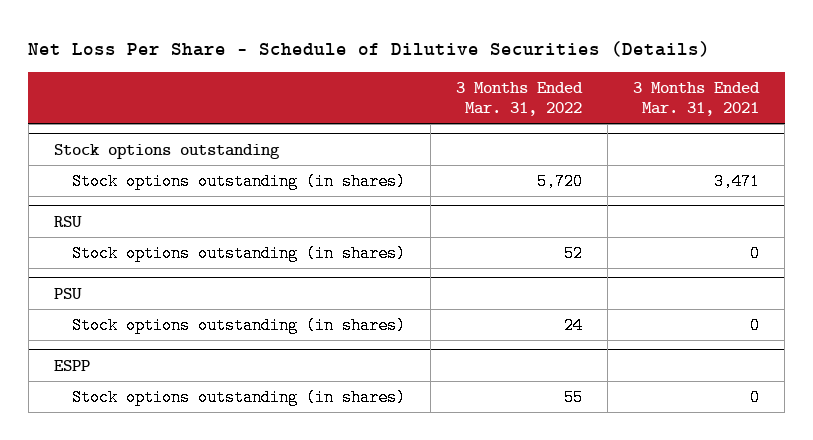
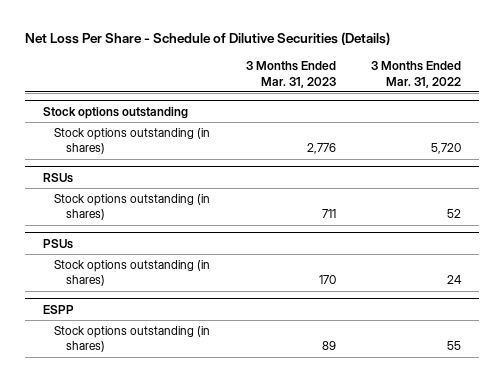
- | 3 Months Ended Mar. 31, 2022 | 3 Months Ended Mar. 31, 2021
+ | 3 Months Ended Mar. 31, 2023 | 3 Months Ended Mar. 31, 2022
- RSU
+ RSUs
- PSU
+ PSUs

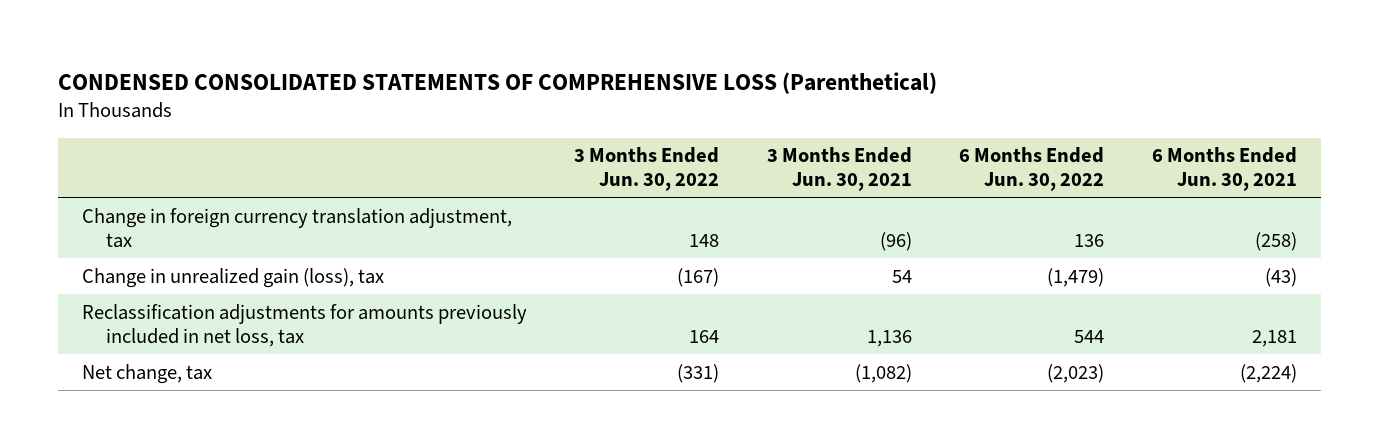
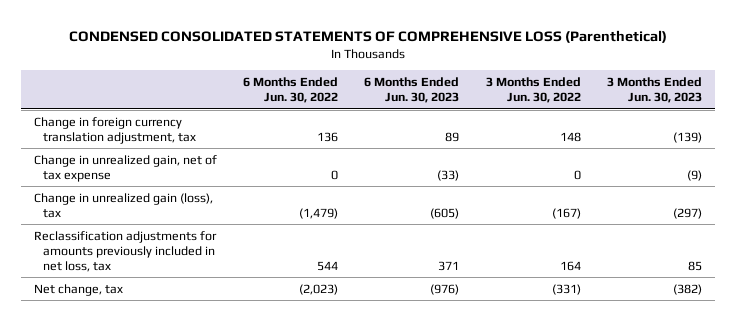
- | 3 Months Ended Jun. 30, 2022 | 3 Months Ended Jun. 30, 2021 | 6 Months Ended Jun. 30, 2022 | 6 Months Ended Jun. 30, 2021
+ | 6 Months Ended Jun. 30, 2022 | 6 Months Ended Jun. 30, 2023 | 3 Months Ended Jun. 30, 2022 | 3 Months Ended Jun. 30, 2023
+ Change in unrealized gain, net of tax expense | 0 | (33) | 0 | (9)

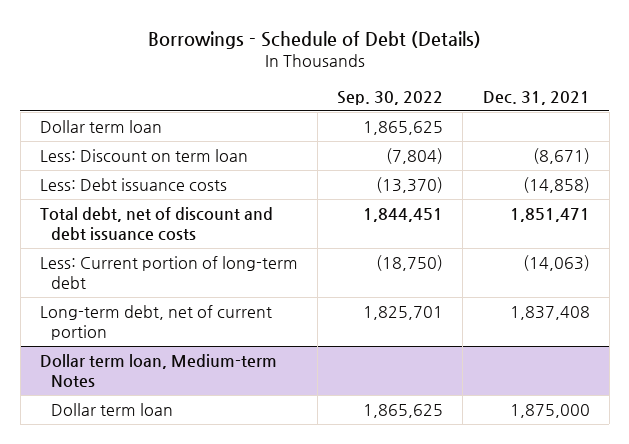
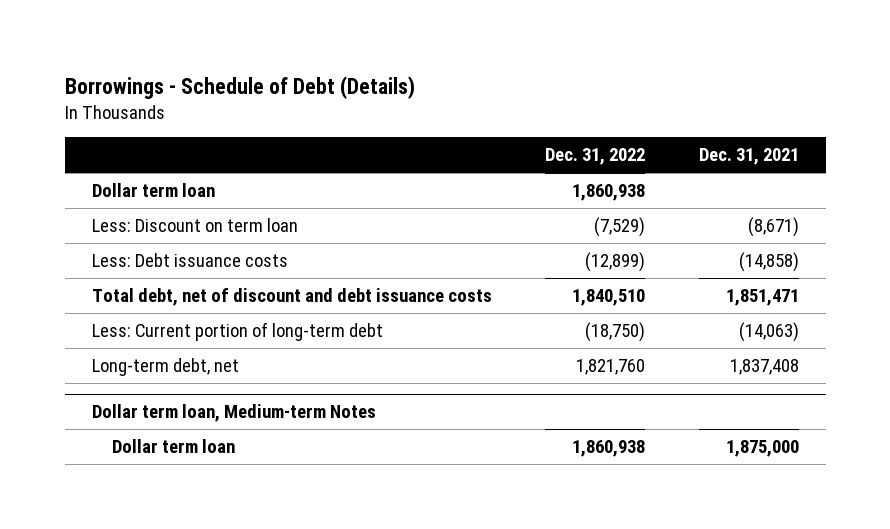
- | Sep. 30, 2022 | Dec. 31, 2021
+ | Dec. 31, 2022 | Dec. 31, 2021
- Long-term debt, net of current portion | 1,825,701 | 1,837,408
+ Long-term debt, net | 1,821,760 | 1,837,408

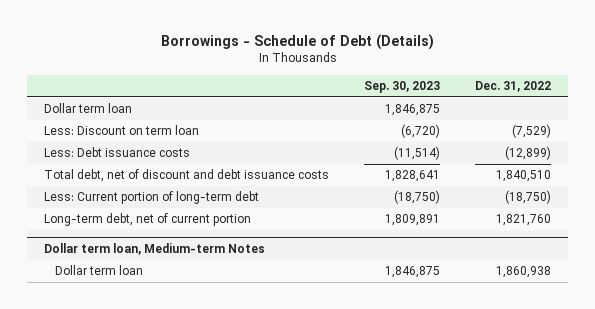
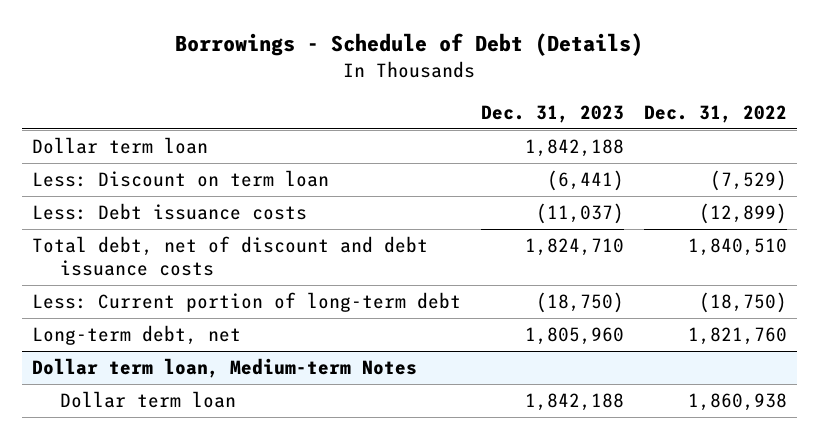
- | Sep. 30, 2023 | Dec. 31, 2022
+ | Dec. 31, 2023 | Dec. 31, 2022
- Long-term debt, net of current portion | 1,809,891 | 1,821,760
+ Long-term debt, net | 1,805,960 | 1,821,760

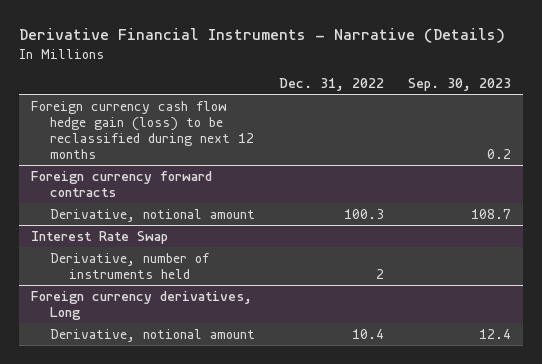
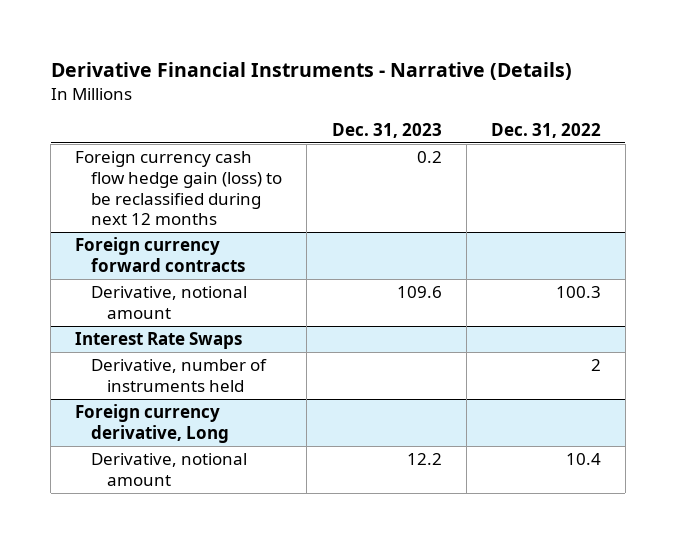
- | Dec. 31, 2022 | Sep. 30, 2023
+ | Dec. 31, 2023 | Dec. 31, 2022
- Interest Rate Swap
+ Interest Rate Swaps
- Foreign currency derivatives, Long
+ Foreign currency derivative, Long

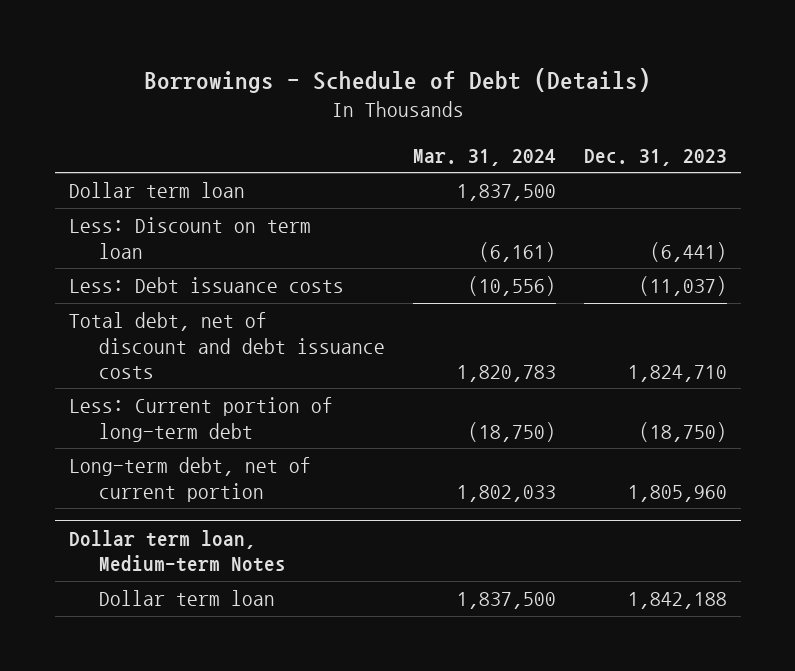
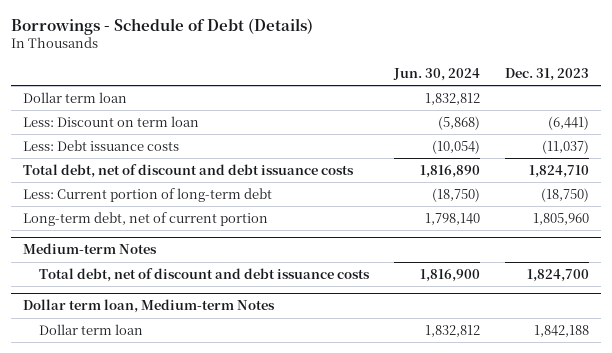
- | Mar. 31, 2024 | Dec. 31, 2023
+ | Jun. 30, 2024 | Dec. 31, 2023
+ Medium-term Notes
+ Total debt, net of discount and debt issuance costs | 1,816,900 | 1,824,700

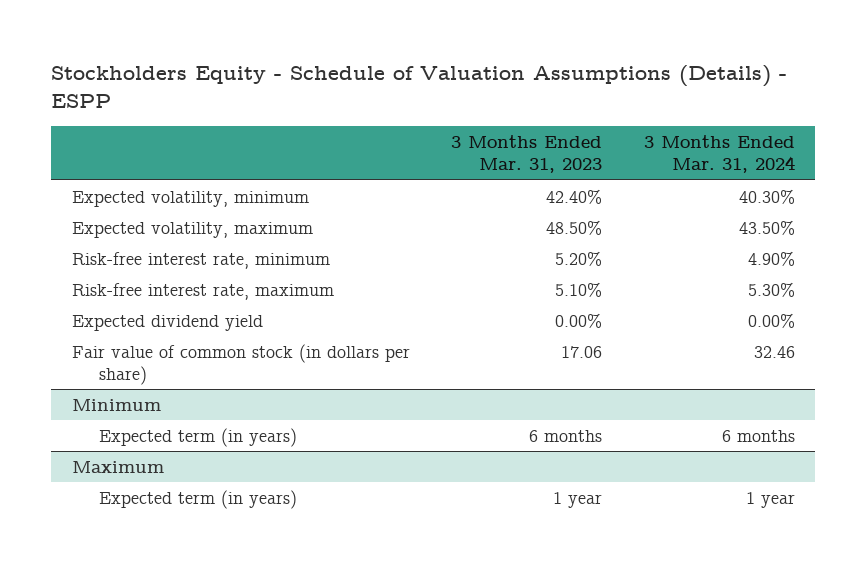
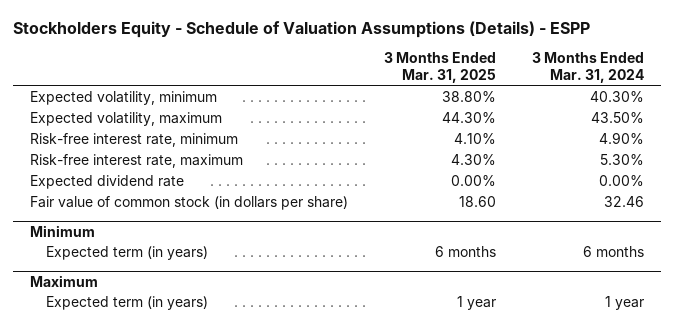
- | 3 Months Ended Mar. 31, 2023 | 3 Months Ended Mar. 31, 2024
+ | 3 Months Ended Mar. 31, 2025 | 3 Months Ended Mar. 31, 2024
- Expected dividend yield | 0.00% | 0.00%
+ Expected dividend rate | 0.00% | 0.00%

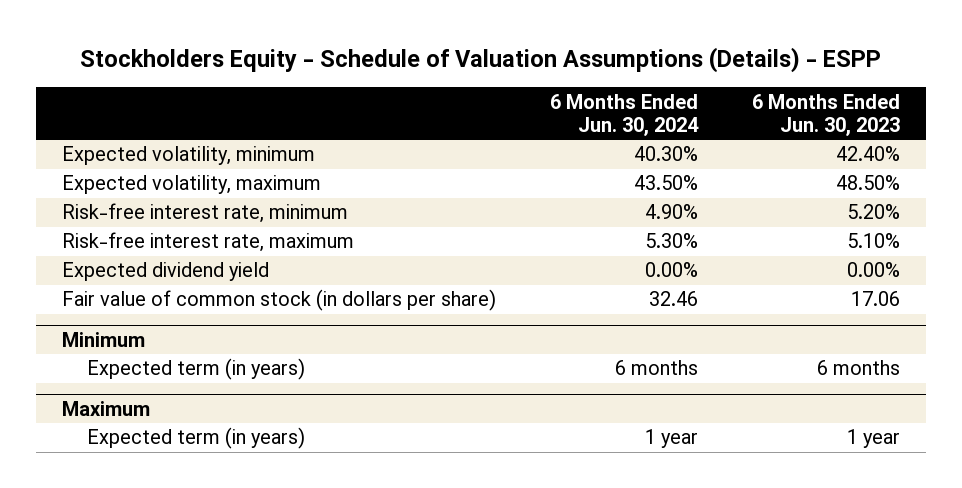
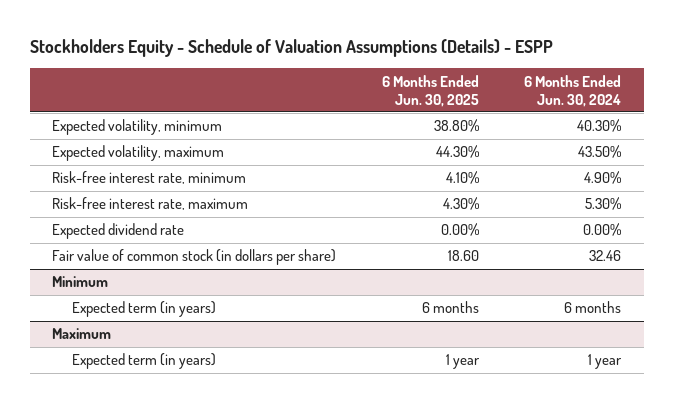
- | 6 Months Ended Jun. 30, 2024 | 6 Months Ended Jun. 30, 2023
+ | 6 Months Ended Jun. 30, 2025 | 6 Months Ended Jun. 30, 2024
- Expected dividend yield | 0.00% | 0.00%
+ Expected dividend rate | 0.00% | 0.00%

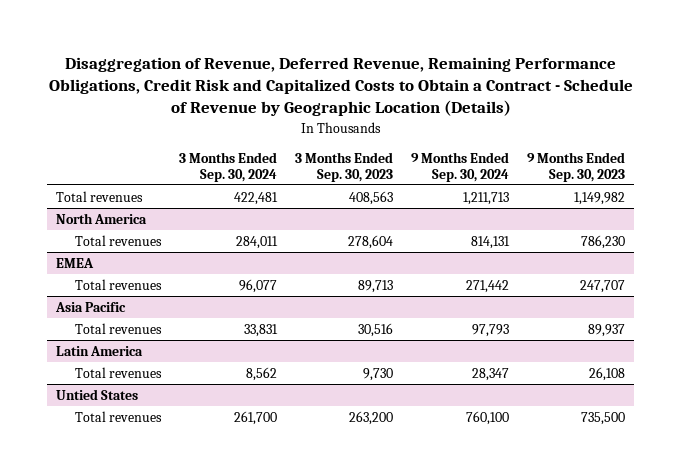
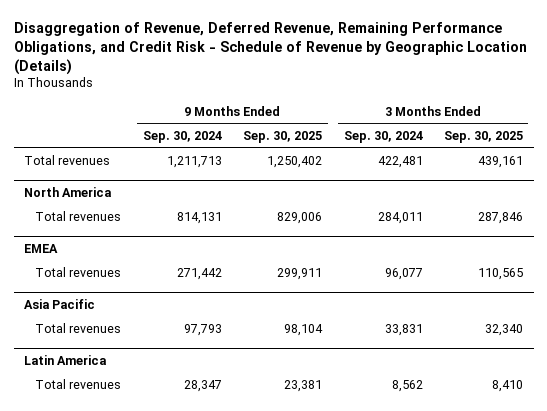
- Disaggregation of Revenue, Deferred Revenue, Remaining Performance Obligations, Credit Risk and Capitalized Costs to Obtain a Contract - Schedule of Revenue by Geographic Location (Details)
+ Disaggregation of Revenue, Deferred Revenue, Remaining Performance Obligations, and Credit Risk - Schedule of Revenue by Geographic Location (Details)
- | 3 Months Ended Sep. 30, 2024 | 3 Months Ended Sep. 30, 2023 | 9 Months Ended Sep. 30, 2024 | 9 Months Ended Sep. 30, 2023
+ | 9 Months Ended Sep. 30, 2024 | 9 Months Ended Sep. 30, 2025 | 3 Months Ended Sep. 30, 2024 | 3 Months Ended Sep. 30, 2025
- Untied States
- Total revenues | 261,700 | 263,200 | 760,100 | 735,500

